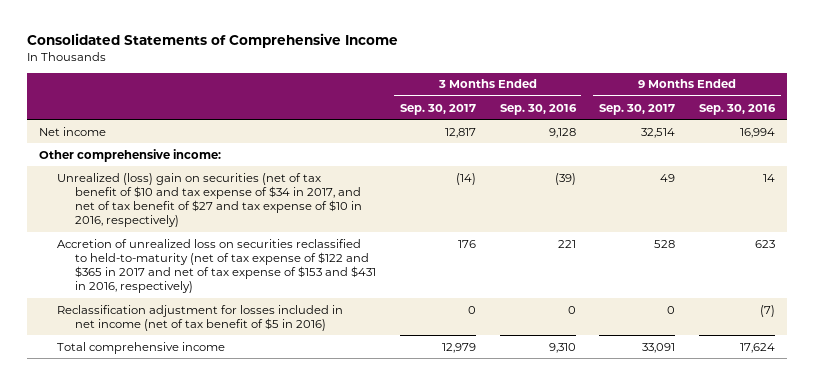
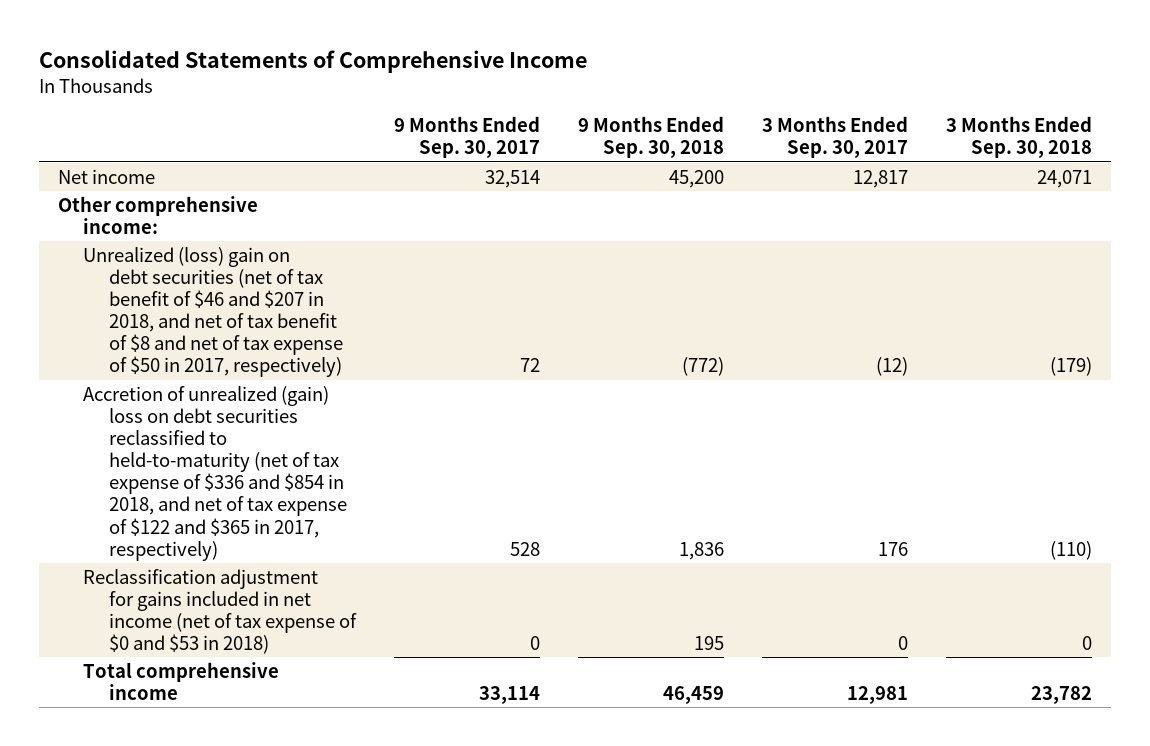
- | 3 Months Ended Sep. 30, 2017 | 3 Months Ended Sep. 30, 2016 | 9 Months Ended Sep. 30, 2017 | 9 Months Ended Sep. 30, 2016
+ | 9 Months Ended Sep. 30, 2017 | 9 Months Ended Sep. 30, 2018 | 3 Months Ended Sep. 30, 2017 | 3 Months Ended Sep. 30, 2018
- Unrealized (loss) gain on securities (net of tax benefit of $10 and tax expense of $34 in 2017, and net of tax benefit of $27 and tax expense of $10 in 2016, respectively) | (14) | (39) | 49 | 14
- Accretion of unrealized loss on securities reclassified to held-to-maturity (net of tax expense of $122 and $365 in 2017 and net of tax expense of $153 and $431 in 2016, respectively) | 176 | 221 | 528 | 623
- Reclassification adjustment for losses included in net income (net of tax benefit of $5 in 2016) | 0 | 0 | 0 | (7)
- Total comprehensive income | 12,979 | 9,310 | 33,091 | 17,624
+ Unrealized (loss) gain on debt securities (net of tax benefit of $46 and $207 in 2018, and net of tax benefit of $8 and net of tax expense of $50 in 2017, respectively) | 72 | (772) | (12) | (179)
+ Accretion of unrealized (gain) loss on debt securities reclassified to held-to-maturity (net of tax expense of $336 and $854 in 2018, and net of tax expense of $122 and $365 in 2017, respectively) | 528 | 1,836 | 176 | (110)
+ Reclassification adjustment for gains included in net income (net of tax expense of $0 and $53 in 2018) | 0 | 195 | 0 | 0
+ Total comprehensive income | 33,114 | 46,459 | 12,981 | 23,782

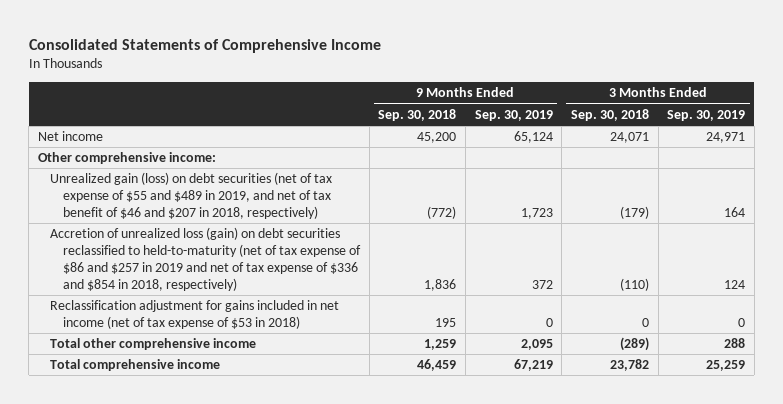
- | 9 Months Ended Sep. 30, 2017 | 9 Months Ended Sep. 30, 2018 | 3 Months Ended Sep. 30, 2017 | 3 Months Ended Sep. 30, 2018
+ | 9 Months Ended Sep. 30, 2018 | 9 Months Ended Sep. 30, 2019 | 3 Months Ended Sep. 30, 2018 | 3 Months Ended Sep. 30, 2019
- Unrealized (loss) gain on debt securities (net of tax benefit of $46 and $207 in 2018, and net of tax benefit of $8 and net of tax expense of $50 in 2017, respectively) | 72 | (772) | (12) | (179)
- Accretion of unrealized (gain) loss on debt securities reclassified to held-to-maturity (net of tax expense of $336 and $854 in 2018, and net of tax expense of $122 and $365 in 2017, respectively) | 528 | 1,836 | 176 | (110)
- Reclassification adjustment for gains included in net income (net of tax expense of $0 and $53 in 2018) | 0 | 195 | 0 | 0
+ Unrealized gain (loss) on debt securities (net of tax expense of $55 and $489 in 2019, and net of tax benefit of $46 and $207 in 2018, respectively) | (772) | 1,723 | (179) | 164
+ Accretion of unrealized loss (gain) on debt securities reclassified to held-to-maturity (net of tax expense of $86 and $257 in 2019 and net of tax expense of $336 and $854 in 2018, respectively) | 1,836 | 372 | (110) | 124
+ Reclassification adjustment for gains included in net income (net of tax expense of $53 in 2018) | 195 | 0 | 0 | 0
+ Total other comprehensive income | 1,259 | 2,095 | (289) | 288

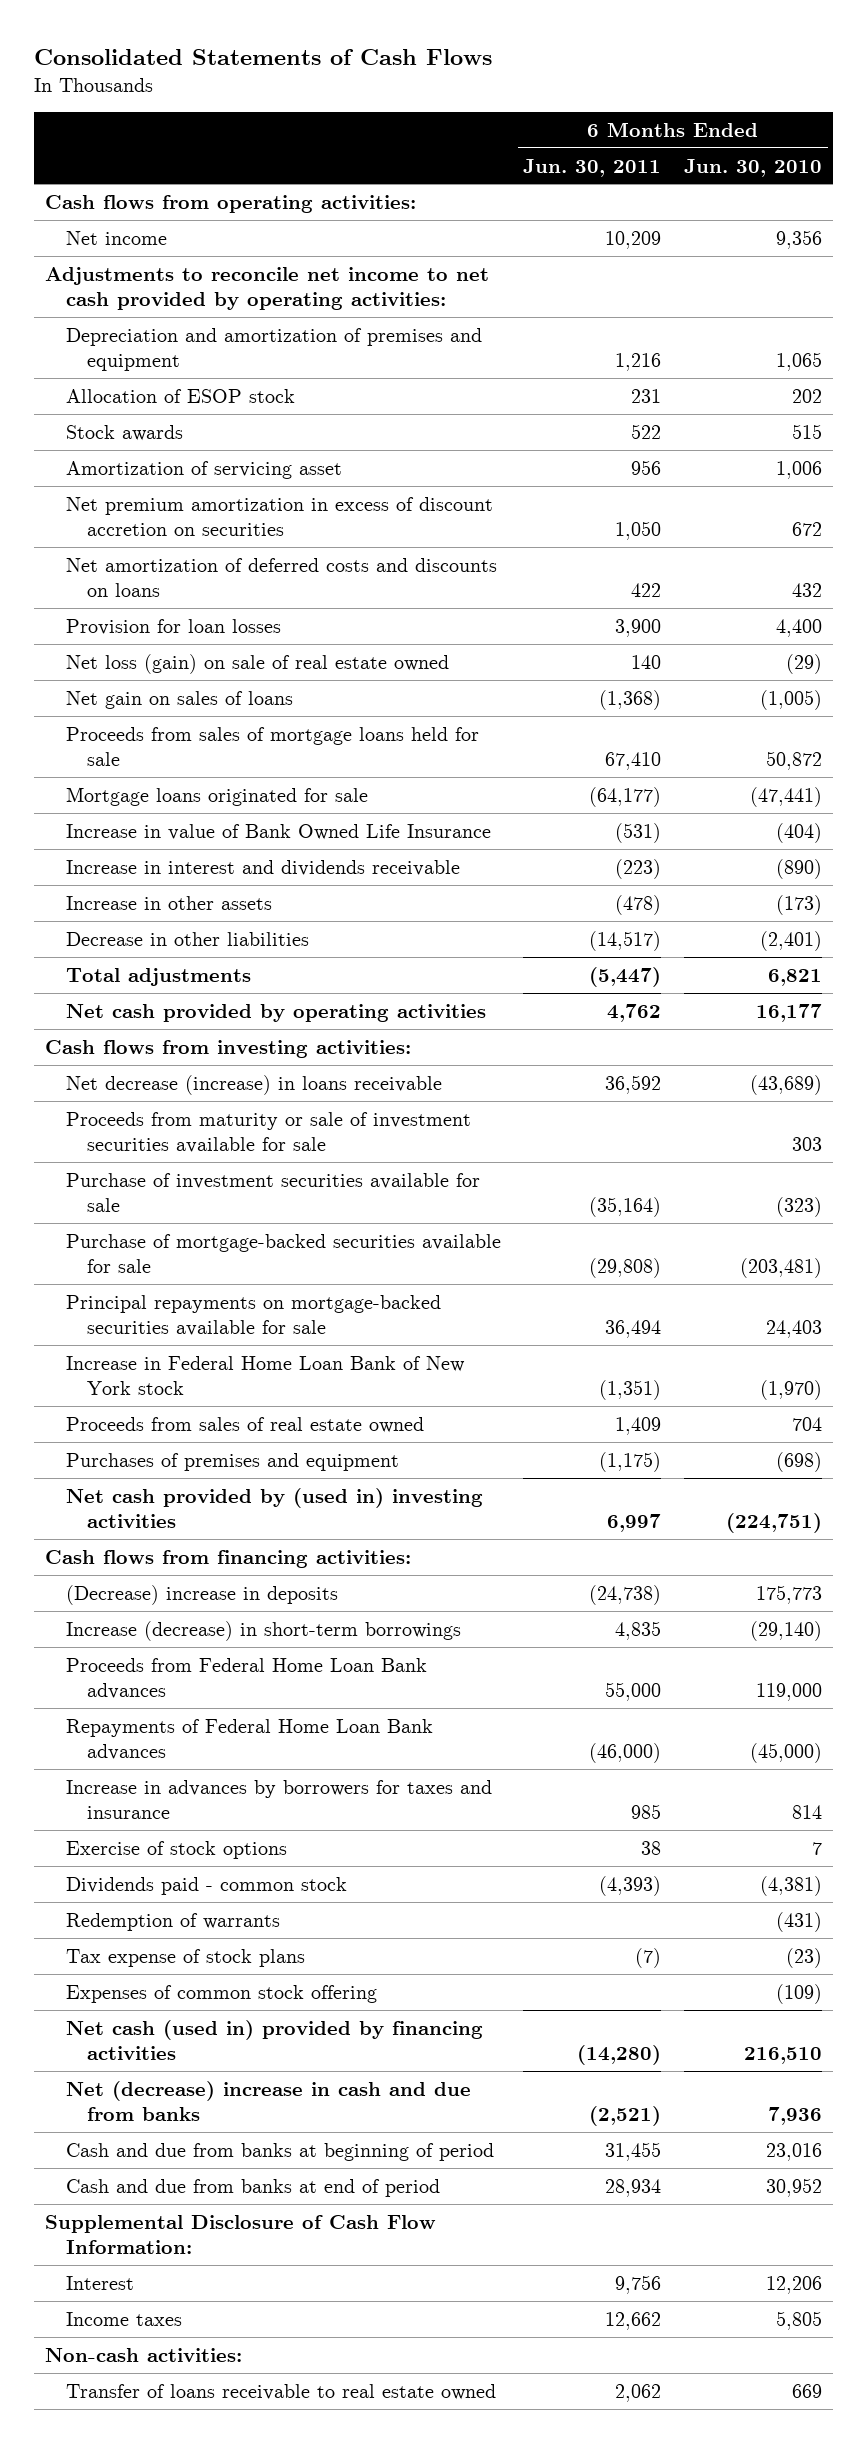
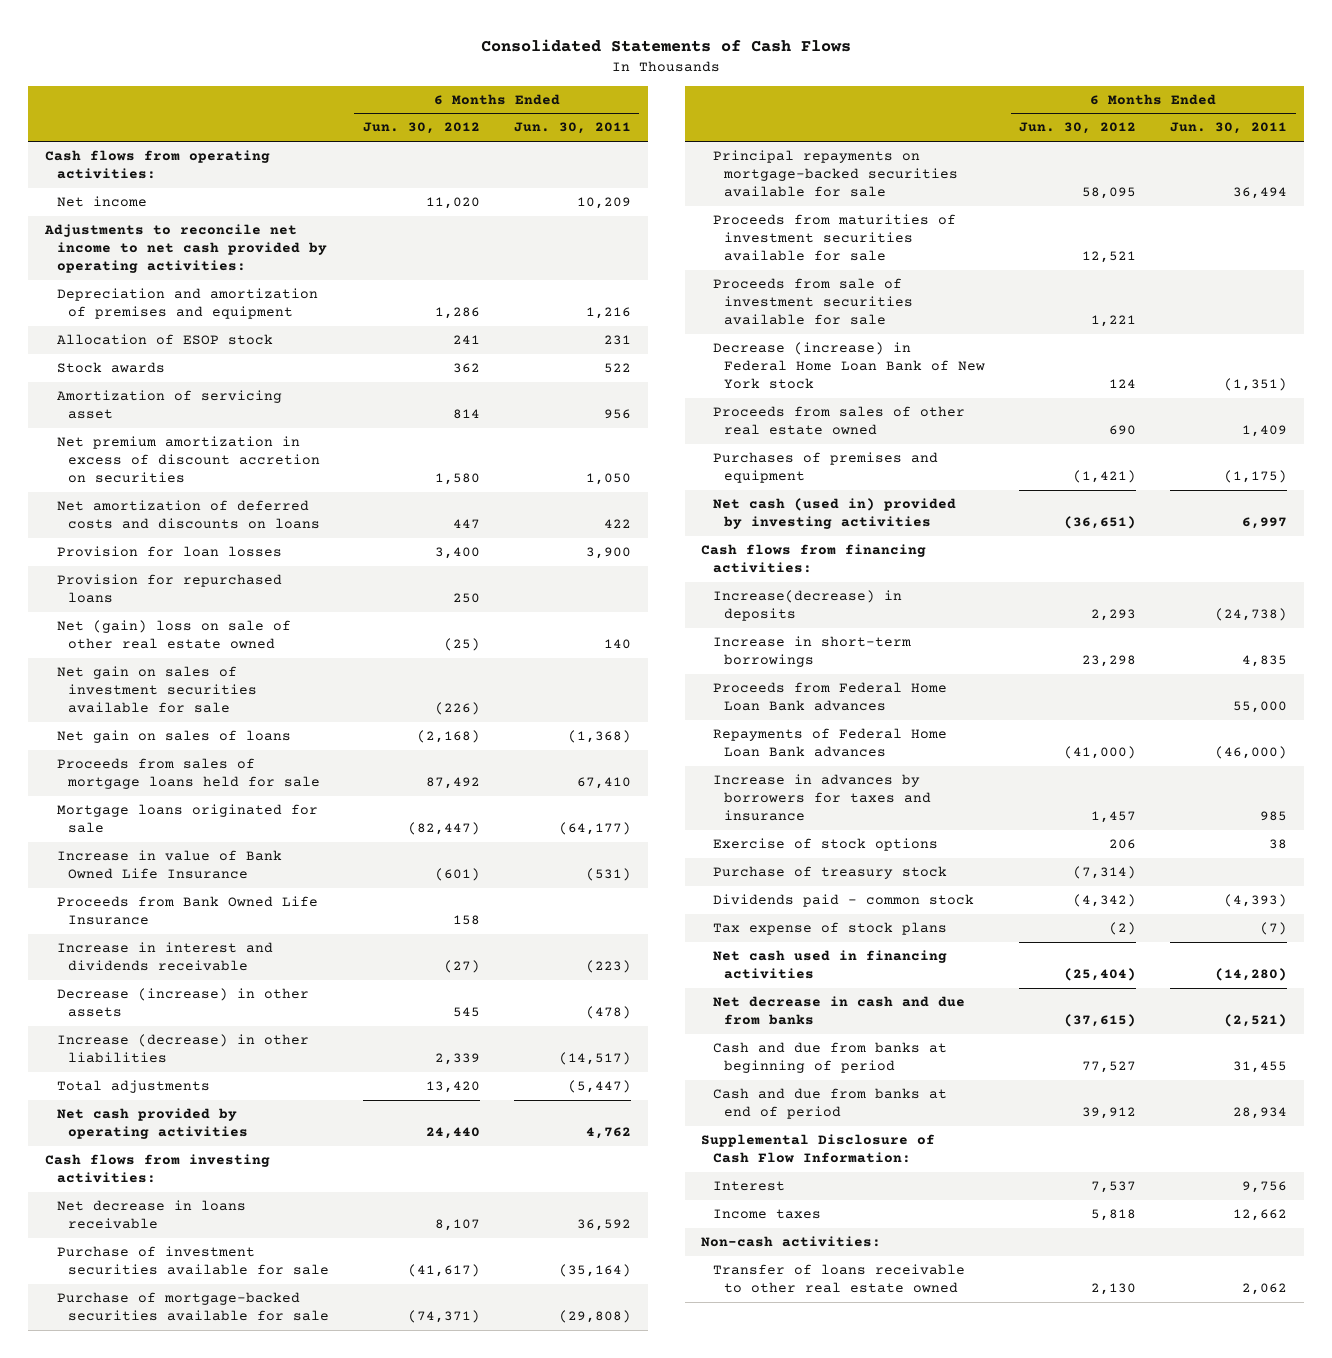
- | 6 Months Ended Jun. 30, 2011 | 6 Months Ended Jun. 30, 2010
+ | 6 Months Ended Jun. 30, 2012 | 6 Months Ended Jun. 30, 2011
- Net loss (gain) on sale of real estate owned | 140 | (29)
+ Provision for repurchased loans | 250 |
+ Net (gain) loss on sale of other real estate owned | (25) | 140
+ Net gain on sales of investment securities available for sale | (226) |
+ Proceeds from Bank Owned Life Insurance | 158 |
- Increase in other assets | (478) | (173)
- Decrease in other liabilities | (14,517) | (2,401)
+ Decrease (increase) in other assets | 545 | (478)
+ Increase (decrease) in other liabilities | 2,339 | (14,517)
- Net decrease (increase) in loans receivable | 36,592 | (43,689)
- Proceeds from maturity or sale of investment securities available for sale | | 303
+ Net decrease in loans receivable | 8,107 | 36,592
- Increase in Federal Home Loan Bank of New York stock | (1,351) | (1,970)
- Proceeds from sales of real estate owned | 1,409 | 704
+ Proceeds from maturities of investment securities available for sale | 12,521 |
+ Proceeds from sale of investment securities available for sale | 1,221 |
+ Decrease (increase) in Federal Home Loan Bank of New York stock | 124 | (1,351)
+ Proceeds from sales of other real estate owned | 690 | 1,409
- Net cash provided by (used in) investing activities | 6,997 | (224,751)
+ Net cash (used in) provided by investing activities | (36,651) | 6,997
- (Decrease) increase in deposits | (24,738) | 175,773
- Increase (decrease) in short-term borrowings | 4,835 | (29,140)
+ Increase(decrease) in deposits | 2,293 | (24,738)
+ Increase in short-term borrowings | 23,298 | 4,835
+ Purchase of treasury stock | (7,314) |
- Redemption of warrants | | (431)
- Expenses of common stock offering | | (109)
- Net cash (used in) provided by financing activities | (14,280) | 216,510
- Net (decrease) increase in cash and due from banks | (2,521) | 7,936
+ Net cash used in financing activities | (25,404) | (14,280)
+ Net decrease in cash and due from banks | (37,615) | (2,521)
- Transfer of loans receivable to real estate owned | 2,062 | 669
+ Transfer of loans receivable to other real estate owned | 2,130 | 2,062

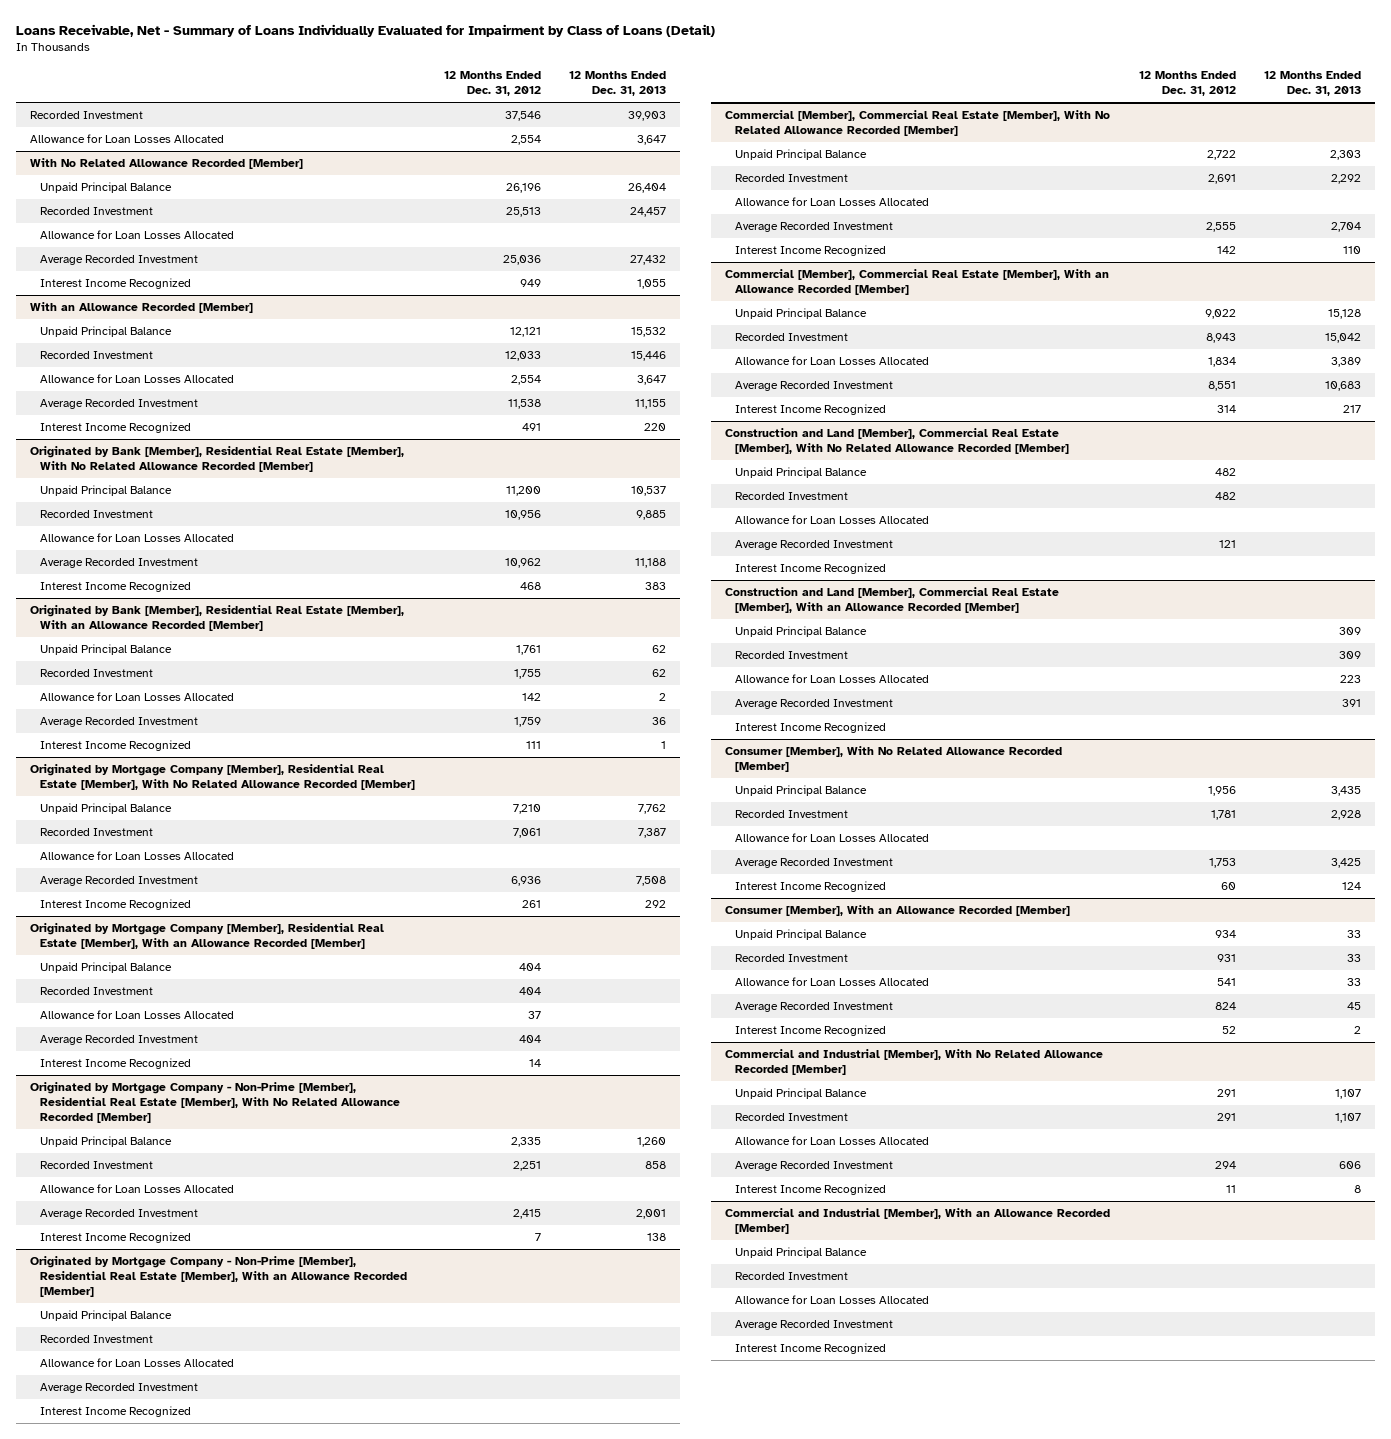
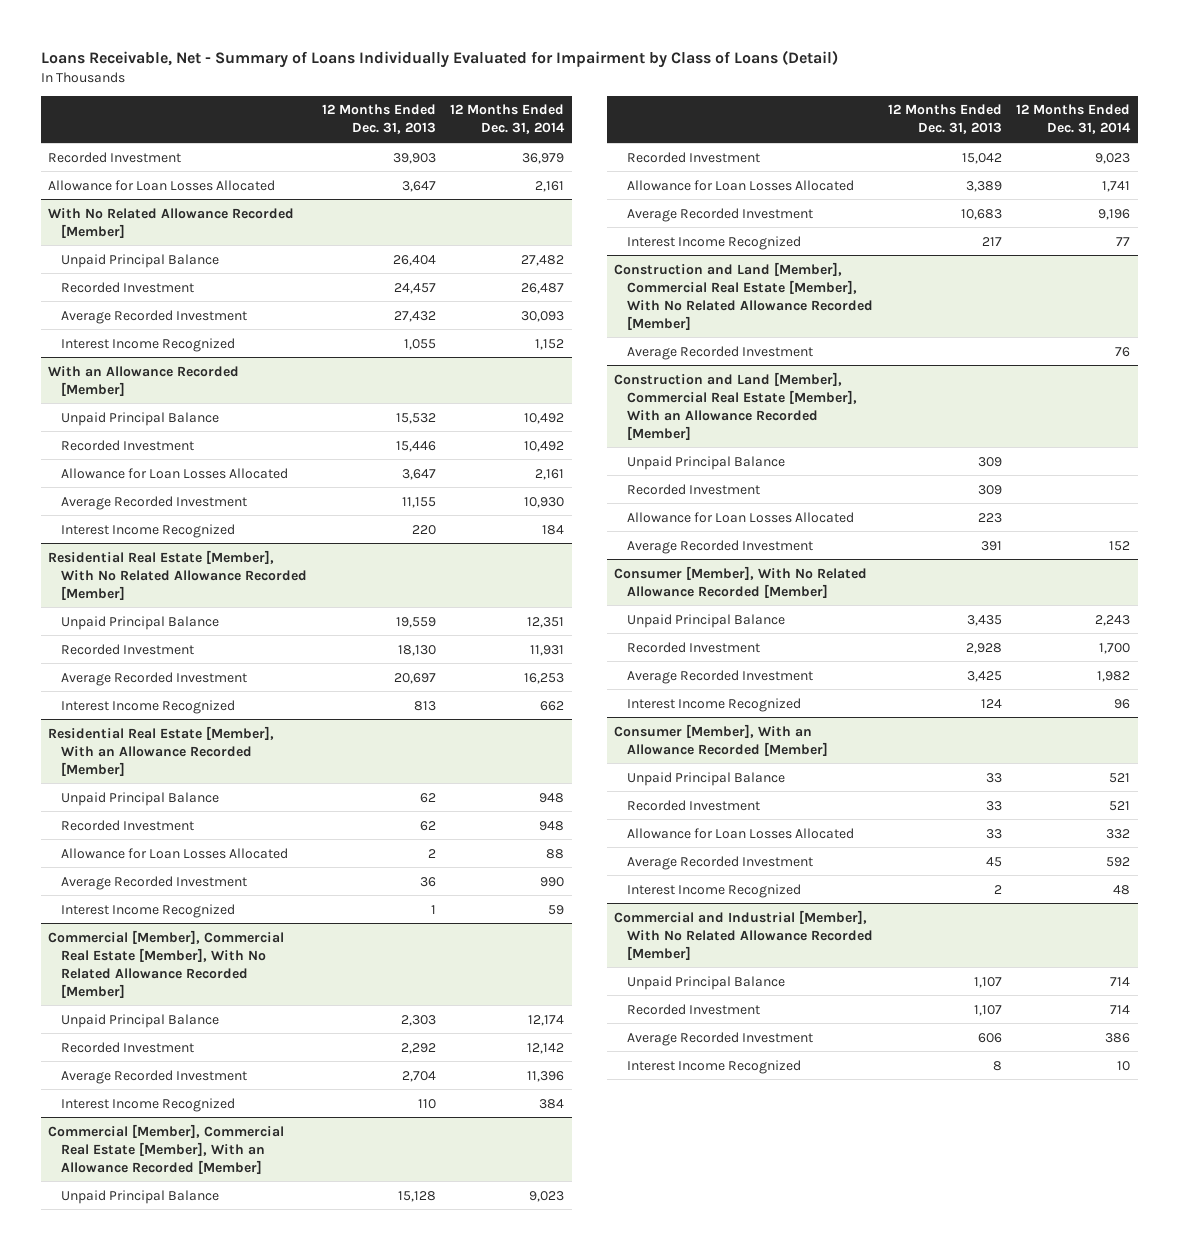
- | 12 Months Ended Dec. 31, 2012 | 12 Months Ended Dec. 31, 2013
+ | 12 Months Ended Dec. 31, 2013 | 12 Months Ended Dec. 31, 2014
@ With No Related Allowance Recorded [Member]
- Allowance for Loan Losses Allocated
- Originated by Bank [Member], Residential Real Estate [Member], With No Related Allowance Recorded [Member]
- Unpaid Principal Balance | 11,200 | 10,537
- Recorded Investment | 10,956 | 9,885
- Allowance for Loan Losses Allocated
- Average Recorded Investment | 10,962 | 11,188
- Interest Income Recognized | 468 | 383
- Originated by Bank [Member], Residential Real Estate [Member], With an Allowance Recorded [Member]
+ Residential Real Estate [Member], With No Related Allowance Recorded [Member]
+ Unpaid Principal Balance | 19,559 | 12,351
+ Recorded Investment | 18,130 | 11,931
+ Average Recorded Investment | 20,697 | 16,253
+ Interest Income Recognized | 813 | 662
+ Residential Real Estate [Member], With an Allowance Recorded [Member]
- Originated by Mortgage Company [Member], Residential Real Estate [Member], With No Related Allowance Recorded [Member]
- Unpaid Principal Balance | 7,210 | 7,762
- Recorded Investment | 7,061 | 7,387
- Allowance for Loan Losses Allocated
- Average Recorded Investment | 6,936 | 7,508
- Interest Income Recognized | 261 | 292
- Originated by Mortgage Company [Member], Residential Real Estate [Member], With an Allowance Recorded [Member]
- Unpaid Principal Balance | 404 |
- Recorded Investment | 404 |
- Allowance for Loan Losses Allocated | 37 |
- Average Recorded Investment | 404 |
- Interest Income Recognized | 14 |
- Originated by Mortgage Company - Non-Prime [Member], Residential Real Estate [Member], With No Related Allowance Recorded [Member]
- Unpaid Principal Balance | 2,335 | 1,260
- Recorded Investment | 2,251 | 858
- Allowance for Loan Losses Allocated
- Average Recorded Investment | 2,415 | 2,001
- Interest Income Recognized | 7 | 138
- Originated by Mortgage Company - Non-Prime [Member], Residential Real Estate [Member], With an Allowance Recorded [Member]
- Unpaid Principal Balance
- Recorded Investment
- Allowance for Loan Losses Allocated
- Average Recorded Investment
- Interest Income Recognized
@ Commercial [Member], Commercial Real Estate [Member], With No Related Allowance Recorded [Member]
- Allowance for Loan Losses Allocated
@ Construction and Land [Member], Commercial Real Estate [Member], With No Related Allowance Recorded [Member]
- Unpaid Principal Balance | 482 |
- Recorded Investment | 482 |
- Allowance for Loan Losses Allocated
- Interest Income Recognized
@ Construction and Land [Member], Commercial Real Estate [Member], With an Allowance Recorded [Member]
- Interest Income Recognized
@ Consumer [Member], With No Related Allowance Recorded [Member]
- Allowance for Loan Losses Allocated
@ Commercial and Industrial [Member], With No Related Allowance Recorded [Member]
- Allowance for Loan Losses Allocated
- Commercial and Industrial [Member], With an Allowance Recorded [Member]
- Unpaid Principal Balance
- Recorded Investment
- Allowance for Loan Losses Allocated
- Average Recorded Investment
- Interest Income Recognized

